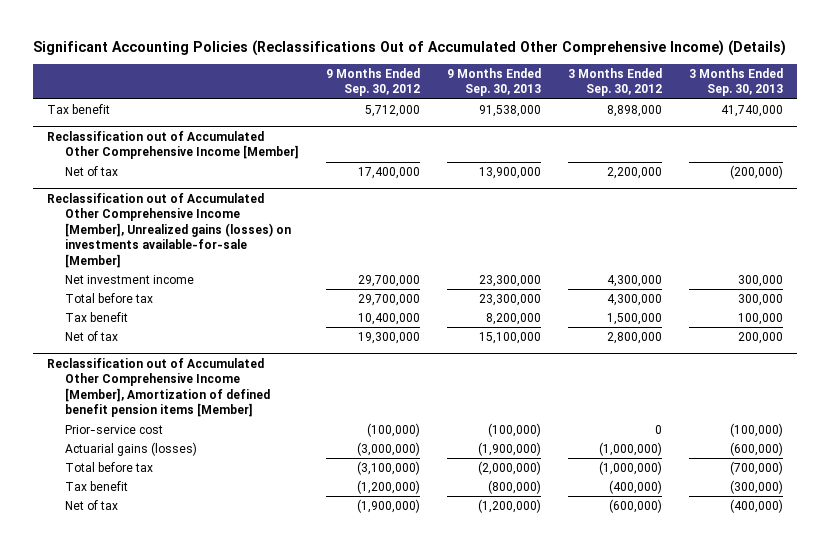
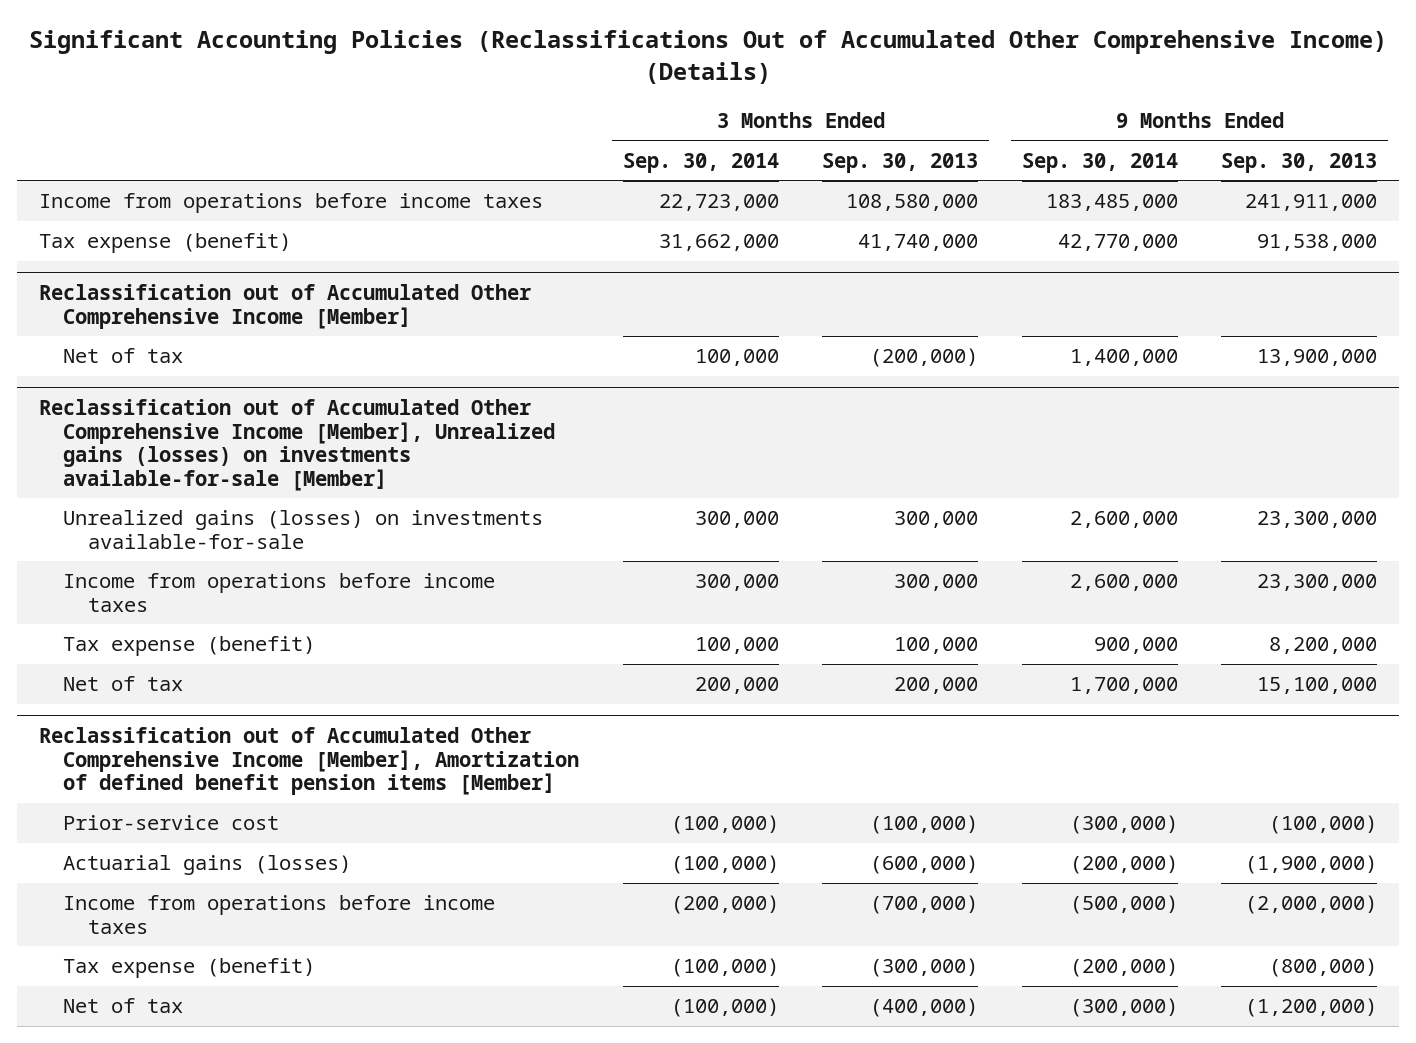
- | 9 Months Ended Sep. 30, 2012 | 9 Months Ended Sep. 30, 2013 | 3 Months Ended Sep. 30, 2012 | 3 Months Ended Sep. 30, 2013
+ | 3 Months Ended Sep. 30, 2014 | 3 Months Ended Sep. 30, 2013 | 9 Months Ended Sep. 30, 2014 | 9 Months Ended Sep. 30, 2013
- Tax benefit | 5,712,000 | 91,538,000 | 8,898,000 | 41,740,000
+ Income from operations before income taxes | 22,723,000 | 108,580,000 | 183,485,000 | 241,911,000
+ Tax expense (benefit) | 31,662,000 | 41,740,000 | 42,770,000 | 91,538,000
@ Reclassification out of Accumulated Other Comprehensive Income [Member], Unrealized gains (losses) on investments available-for-sale [Member]
- Net investment income | 29,700,000 | 23,300,000 | 4,300,000 | 300,000
- Total before tax | 29,700,000 | 23,300,000 | 4,300,000 | 300,000
- Tax benefit | 10,400,000 | 8,200,000 | 1,500,000 | 100,000
+ Unrealized gains (losses) on investments available-for-sale | 300,000 | 300,000 | 2,600,000 | 23,300,000
+ Income from operations before income taxes | 300,000 | 300,000 | 2,600,000 | 23,300,000
+ Tax expense (benefit) | 100,000 | 100,000 | 900,000 | 8,200,000
@ Reclassification out of Accumulated Other Comprehensive Income [Member], Amortization of defined benefit pension items [Member]
- Total before tax | (3,100,000) | (2,000,000) | (1,000,000) | (700,000)
- Tax benefit | (1,200,000) | (800,000) | (400,000) | (300,000)
+ Income from operations before income taxes | (200,000) | (700,000) | (500,000) | (2,000,000)
+ Tax expense (benefit) | (100,000) | (300,000) | (200,000) | (800,000)

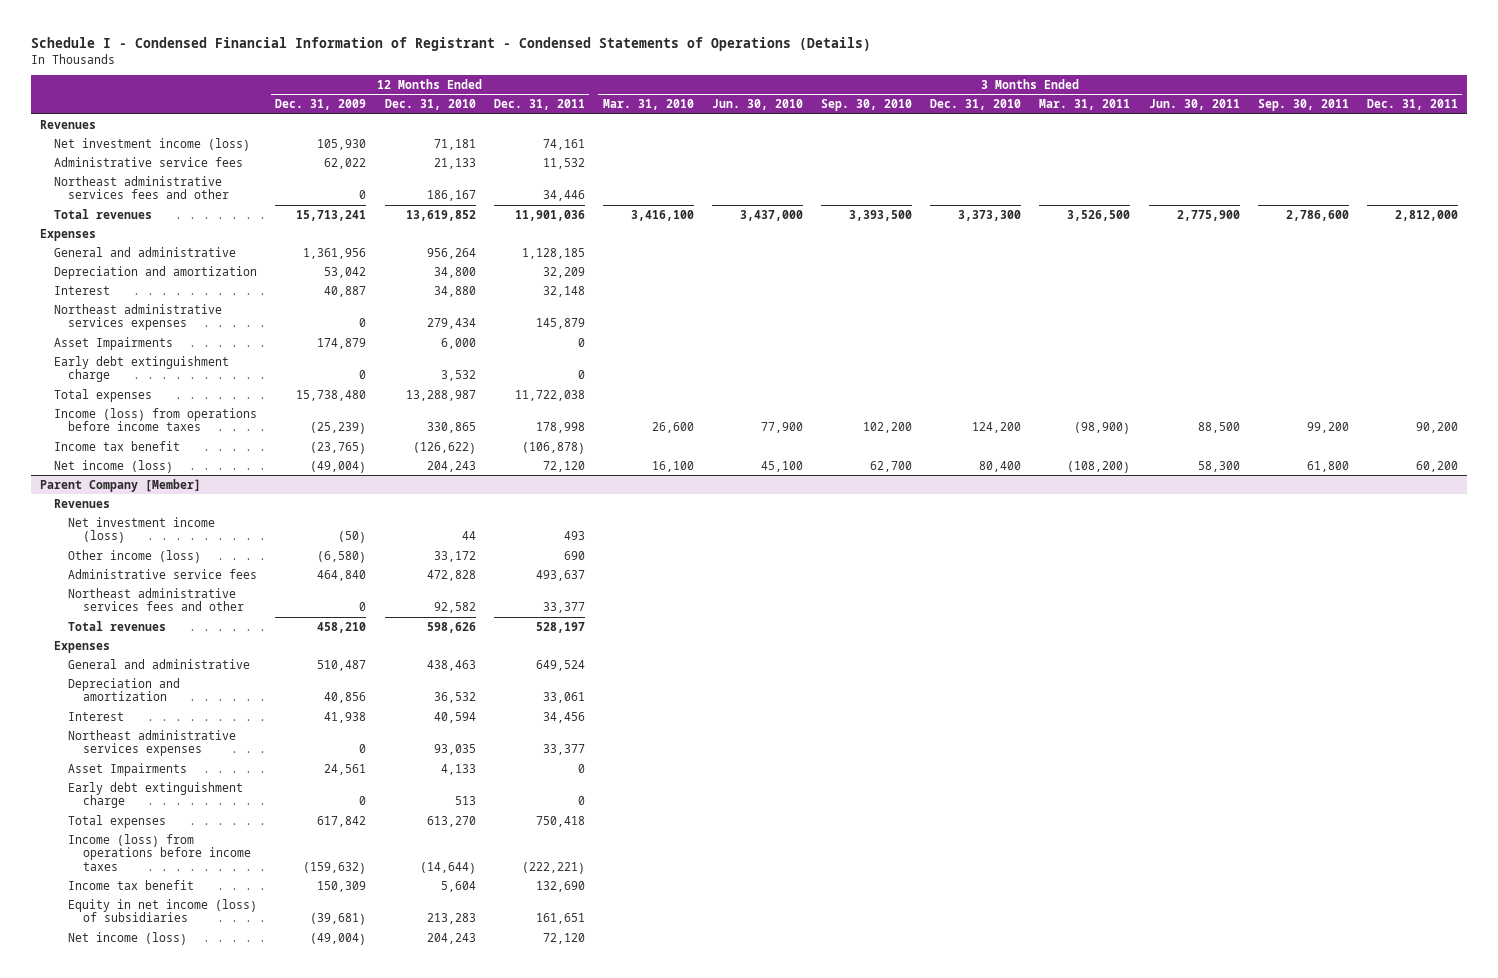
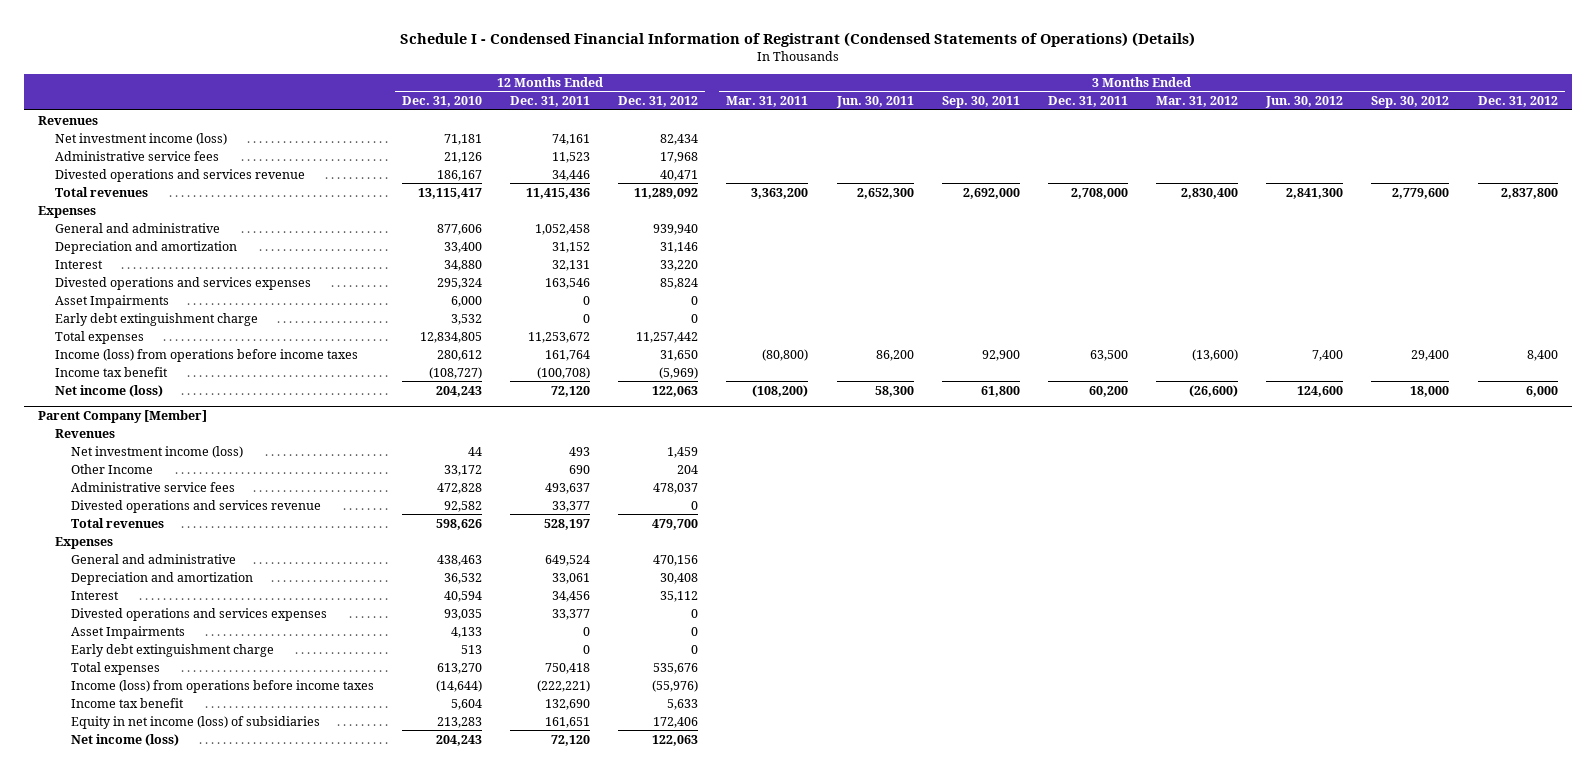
- Schedule I - Condensed Financial Information of Registrant - Condensed Statements of Operations (Details)
+ Schedule I - Condensed Financial Information of Registrant (Condensed Statements of Operations) (Details)
- | 12 Months Ended Dec. 31, 2009 | 12 Months Ended Dec. 31, 2010 | 12 Months Ended Dec. 31, 2011 | 3 Months Ended Mar. 31, 2010 | 3 Months Ended Jun. 30, 2010 | 3 Months Ended Sep. 30, 2010 | 3 Months Ended Dec. 31, 2010 | 3 Months Ended Mar. 31, 2011 | 3 Months Ended Jun. 30, 2011 | 3 Months Ended Sep. 30, 2011 | 3 Months Ended Dec. 31, 2011
+ | 12 Months Ended Dec. 31, 2010 | 12 Months Ended Dec. 31, 2011 | 12 Months Ended Dec. 31, 2012 | 3 Months Ended Mar. 31, 2011 | 3 Months Ended Jun. 30, 2011 | 3 Months Ended Sep. 30, 2011 | 3 Months Ended Dec. 31, 2011 | 3 Months Ended Mar. 31, 2012 | 3 Months Ended Jun. 30, 2012 | 3 Months Ended Sep. 30, 2012 | 3 Months Ended Dec. 31, 2012
- Administrative service fees | 62,022 | 21,133 | 11,532 | | | | | | | |
- Northeast administrative services fees and other | 0 | 186,167 | 34,446 | | | | | | | |
- Total revenues | 15,713,241 | 13,619,852 | 11,901,036 | 3,416,100 | 3,437,000 | 3,393,500 | 3,373,300 | 3,526,500 | 2,775,900 | 2,786,600 | 2,812,000
+ Administrative service fees | 21,126 | 11,523 | 17,968 | | | | | | | |
+ Divested operations and services revenue | 186,167 | 34,446 | 40,471 | | | | | | | |
+ Total revenues | 13,115,417 | 11,415,436 | 11,289,092 | 3,363,200 | 2,652,300 | 2,692,000 | 2,708,000 | 2,830,400 | 2,841,300 | 2,779,600 | 2,837,800
- General and administrative | 1,361,956 | 956,264 | 1,128,185 | | | | | | | |
- Depreciation and amortization | 53,042 | 34,800 | 32,209 | | | | | | | |
- Interest | 40,887 | 34,880 | 32,148 | | | | | | | |
- Northeast administrative services expenses | 0 | 279,434 | 145,879 | | | | | | | |
+ General and administrative | 877,606 | 1,052,458 | 939,940 | | | | | | | |
+ Depreciation and amortization | 33,400 | 31,152 | 31,146 | | | | | | | |
+ Interest | 34,880 | 32,131 | 33,220 | | | | | | | |
+ Divested operations and services expenses | 295,324 | 163,546 | 85,824 | | | | | | | |
- Total expenses | 15,738,480 | 13,288,987 | 11,722,038 | | | | | | | |
- Income (loss) from operations before income taxes | (25,239) | 330,865 | 178,998 | 26,600 | 77,900 | 102,200 | 124,200 | (98,900) | 88,500 | 99,200 | 90,200
- Income tax benefit | (23,765) | (126,622) | (106,878) | | | | | | | |
+ Total expenses | 12,834,805 | 11,253,672 | 11,257,442 | | | | | | | |
+ Income (loss) from operations before income taxes | 280,612 | 161,764 | 31,650 | (80,800) | 86,200 | 92,900 | 63,500 | (13,600) | 7,400 | 29,400 | 8,400
+ Income tax benefit | (108,727) | (100,708) | (5,969) | | | | | | | |
@ Parent Company [Member]
- Other income (loss) | (6,580) | 33,172 | 690 | | | | | | | |
+ Other Income | 33,172 | 690 | 204 | | | | | | | |
- Northeast administrative services fees and other | 0 | 92,582 | 33,377 | | | | | | | |
+ Divested operations and services revenue | 92,582 | 33,377 | 0 | | | | | | | |
- Northeast administrative services expenses | 0 | 93,035 | 33,377 | | | | | | | |
+ Divested operations and services expenses | 93,035 | 33,377 | 0 | | | | | | | |

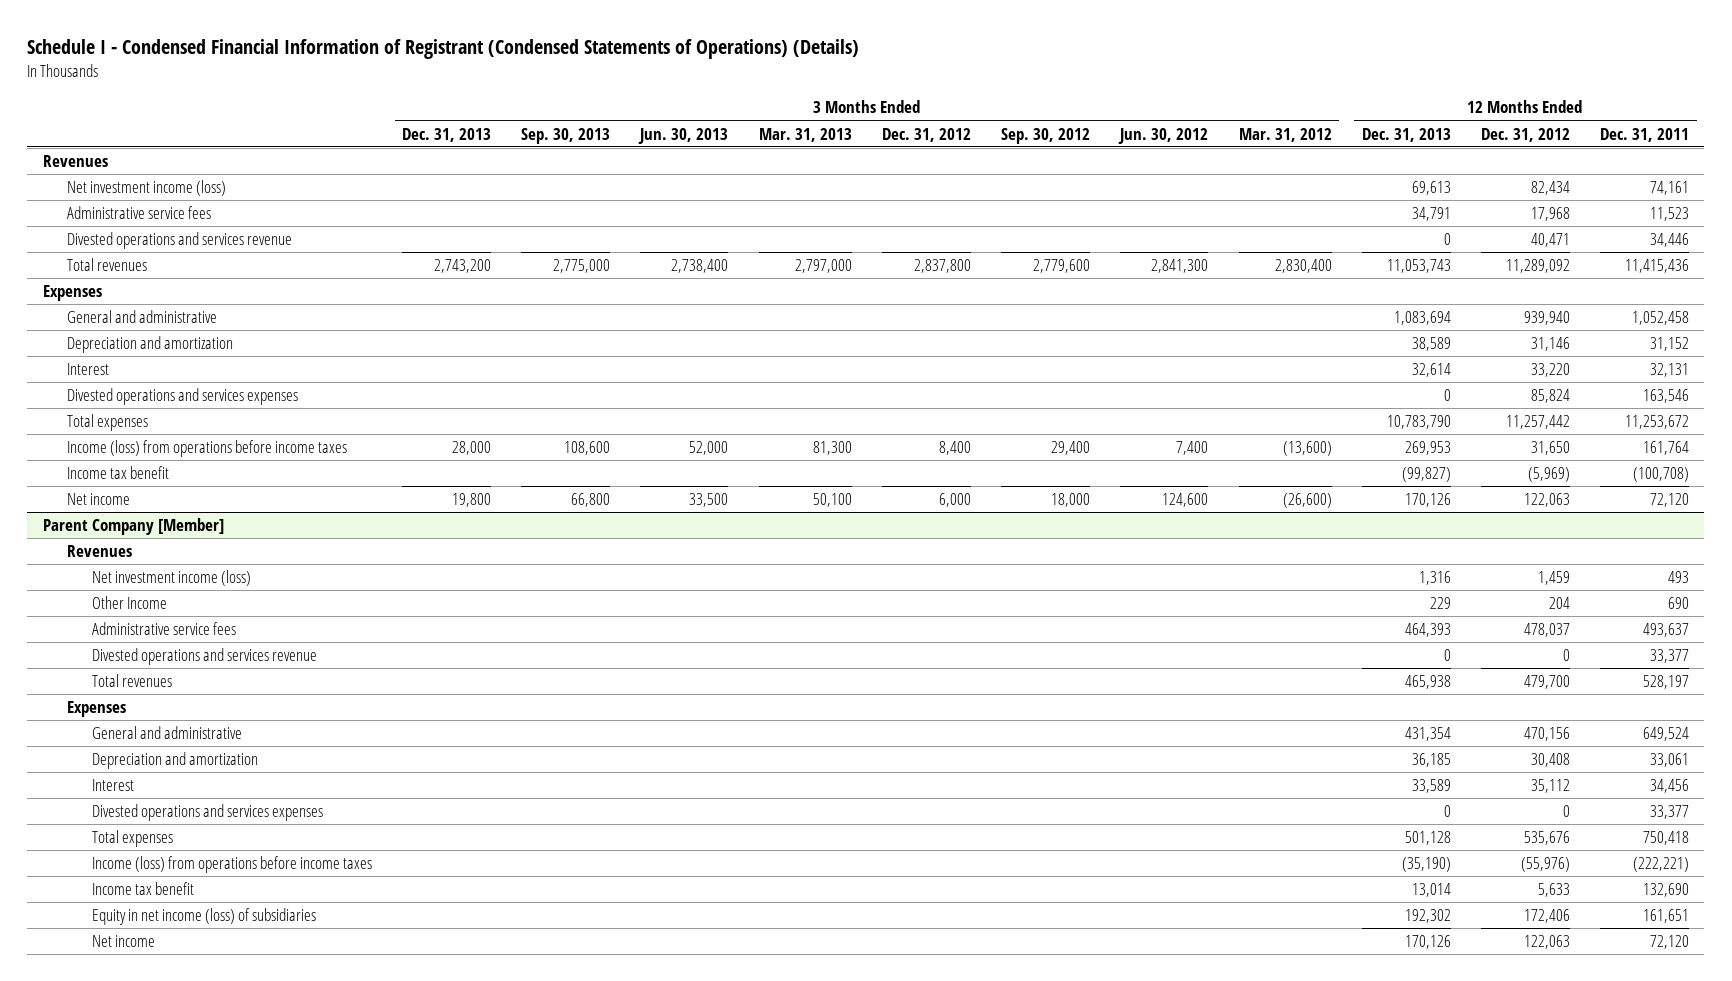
- | 12 Months Ended Dec. 31, 2010 | 12 Months Ended Dec. 31, 2011 | 12 Months Ended Dec. 31, 2012 | 3 Months Ended Mar. 31, 2011 | 3 Months Ended Jun. 30, 2011 | 3 Months Ended Sep. 30, 2011 | 3 Months Ended Dec. 31, 2011 | 3 Months Ended Mar. 31, 2012 | 3 Months Ended Jun. 30, 2012 | 3 Months Ended Sep. 30, 2012 | 3 Months Ended Dec. 31, 2012
+ | 3 Months Ended Dec. 31, 2013 | 3 Months Ended Sep. 30, 2013 | 3 Months Ended Jun. 30, 2013 | 3 Months Ended Mar. 31, 2013 | 3 Months Ended Dec. 31, 2012 | 3 Months Ended Sep. 30, 2012 | 3 Months Ended Jun. 30, 2012 | 3 Months Ended Mar. 31, 2012 | 12 Months Ended Dec. 31, 2013 | 12 Months Ended Dec. 31, 2012 | 12 Months Ended Dec. 31, 2011
- Asset Impairments | 6,000 | 0 | 0 | | | | | | | |
- Early debt extinguishment charge | 3,532 | 0 | 0 | | | | | | | |
- Net income (loss) | 204,243 | 72,120 | 122,063 | (108,200) | 58,300 | 61,800 | 60,200 | (26,600) | 124,600 | 18,000 | 6,000
+ Net income | 19,800 | 66,800 | 33,500 | 50,100 | 6,000 | 18,000 | 124,600 | (26,600) | 170,126 | 122,063 | 72,120
@ Parent Company [Member]
- Asset Impairments | 4,133 | 0 | 0 | | | | | | | |
- Early debt extinguishment charge | 513 | 0 | 0 | | | | | | | |
- Net income (loss) | 204,243 | 72,120 | 122,063 | | | | | | | |
+ Net income | | | | | | | | | 170,126 | 122,063 | 72,120

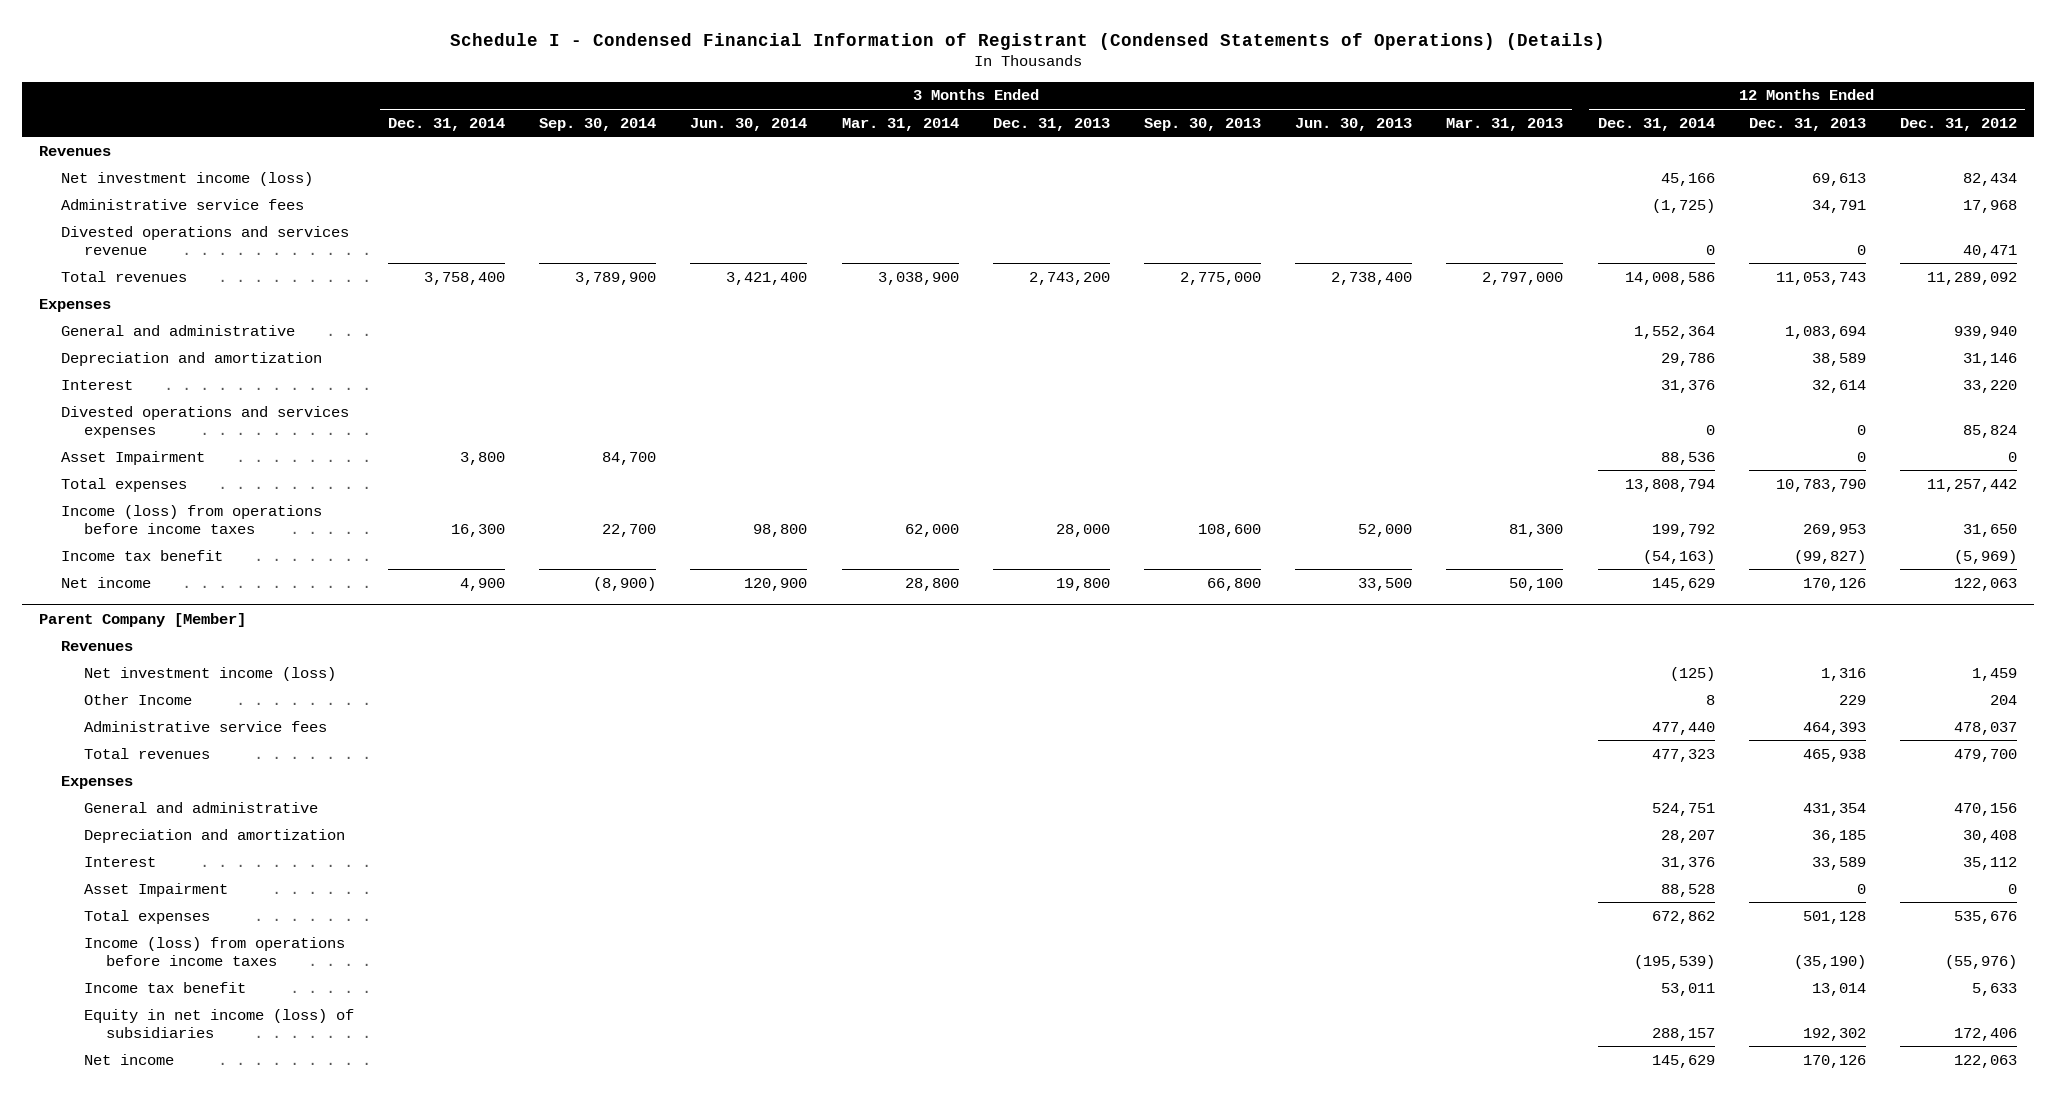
- | 3 Months Ended Dec. 31, 2013 | 3 Months Ended Sep. 30, 2013 | 3 Months Ended Jun. 30, 2013 | 3 Months Ended Mar. 31, 2013 | 3 Months Ended Dec. 31, 2012 | 3 Months Ended Sep. 30, 2012 | 3 Months Ended Jun. 30, 2012 | 3 Months Ended Mar. 31, 2012 | 12 Months Ended Dec. 31, 2013 | 12 Months Ended Dec. 31, 2012 | 12 Months Ended Dec. 31, 2011
+ | 3 Months Ended Dec. 31, 2014 | 3 Months Ended Sep. 30, 2014 | 3 Months Ended Jun. 30, 2014 | 3 Months Ended Mar. 31, 2014 | 3 Months Ended Dec. 31, 2013 | 3 Months Ended Sep. 30, 2013 | 3 Months Ended Jun. 30, 2013 | 3 Months Ended Mar. 31, 2013 | 12 Months Ended Dec. 31, 2014 | 12 Months Ended Dec. 31, 2013 | 12 Months Ended Dec. 31, 2012
+ Asset Impairment | 3,800 | 84,700 | | | | | | | 88,536 | 0 | 0
@ Parent Company [Member]
- Divested operations and services revenue | | | | | | | | | 0 | 0 | 33,377
- Divested operations and services expenses | | | | | | | | | 0 | 0 | 33,377
+ Asset Impairment | | | | | | | | | 88,528 | 0 | 0

